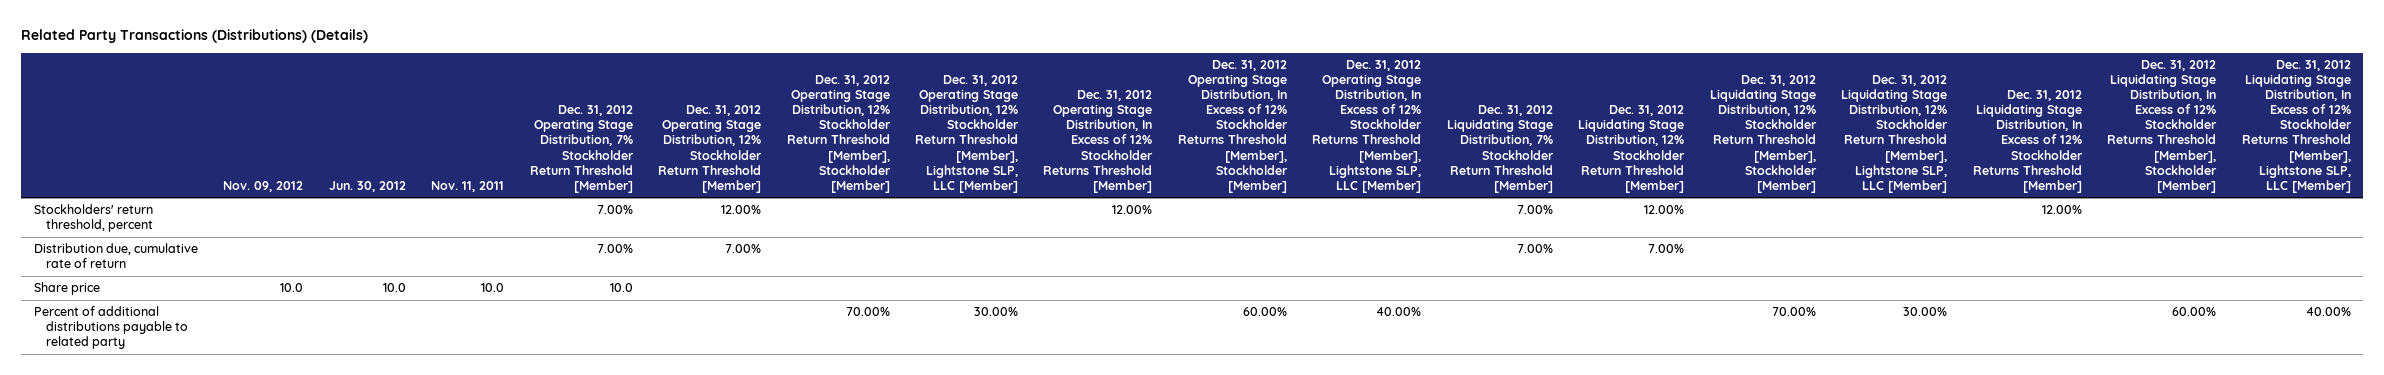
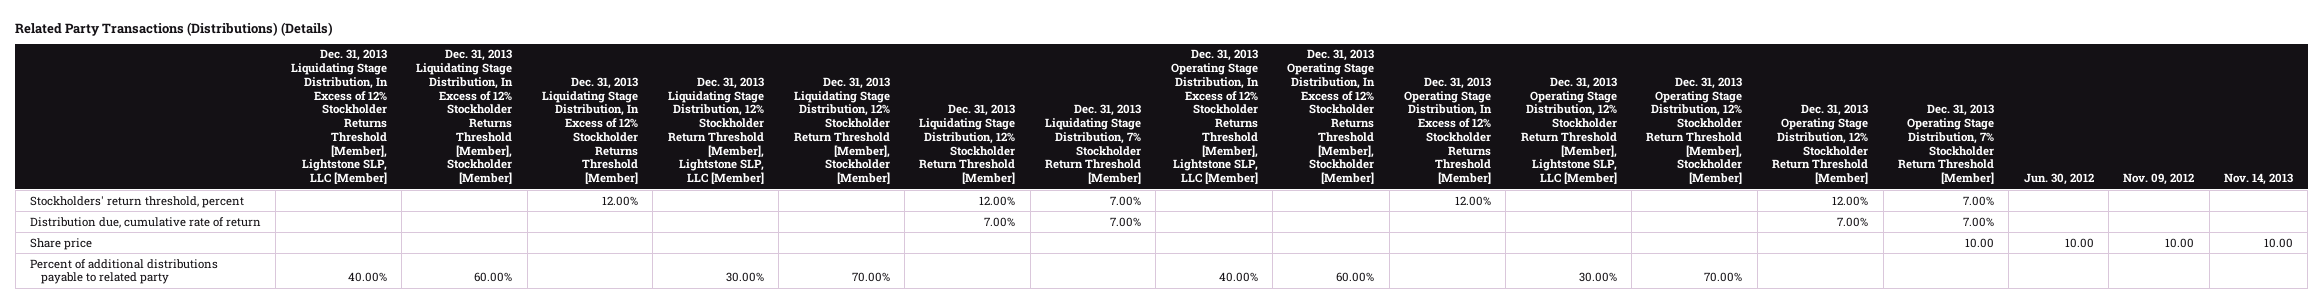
- | Nov. 09, 2012 | Jun. 30, 2012 | Nov. 11, 2011 | Dec. 31, 2012 Operating Stage Distribution, 7% Stockholder Return Threshold [Member] | Dec. 31, 2012 Operating Stage Distribution, 12% Stockholder Return Threshold [Member] | Dec. 31, 2012 Operating Stage Distribution, 12% Stockholder Return Threshold [Member], Stockholder [Member] | Dec. 31, 2012 Operating Stage Distribution, 12% Stockholder Return Threshold [Member], Lightstone SLP, LLC [Member] | Dec. 31, 2012 Operating Stage Distribution, In Excess of 12% Stockholder Returns Threshold [Member] | Dec. 31, 2012 Operating Stage Distribution, In Excess of 12% Stockholder Returns Threshold [Member], Stockholder [Member] | Dec. 31, 2012 Operating Stage Distribution, In Excess of 12% Stockholder Returns Threshold [Member], Lightstone SLP, LLC [Member] | Dec. 31, 2012 Liquidating Stage Distribution, 7% Stockholder Return Threshold [Member] | Dec. 31, 2012 Liquidating Stage Distribution, 12% Stockholder Return Threshold [Member] | Dec. 31, 2012 Liquidating Stage Distribution, 12% Stockholder Return Threshold [Member], Stockholder [Member] | Dec. 31, 2012 Liquidating Stage Distribution, 12% Stockholder Return Threshold [Member], Lightstone SLP, LLC [Member] | Dec. 31, 2012 Liquidating Stage Distribution, In Excess of 12% Stockholder Returns Threshold [Member] | Dec. 31, 2012 Liquidating Stage Distribution, In Excess of 12% Stockholder Returns Threshold [Member], Stockholder [Member] | Dec. 31, 2012 Liquidating Stage Distribution, In Excess of 12% Stockholder Returns Threshold [Member], Lightstone SLP, LLC [Member]
+ | Dec. 31, 2013 Liquidating Stage Distribution, In Excess of 12% Stockholder Returns Threshold [Member], Lightstone SLP, LLC [Member] | Dec. 31, 2013 Liquidating Stage Distribution, In Excess of 12% Stockholder Returns Threshold [Member], Stockholder [Member] | Dec. 31, 2013 Liquidating Stage Distribution, In Excess of 12% Stockholder Returns Threshold [Member] | Dec. 31, 2013 Liquidating Stage Distribution, 12% Stockholder Return Threshold [Member], Lightstone SLP, LLC [Member] | Dec. 31, 2013 Liquidating Stage Distribution, 12% Stockholder Return Threshold [Member], Stockholder [Member] | Dec. 31, 2013 Liquidating Stage Distribution, 12% Stockholder Return Threshold [Member] | Dec. 31, 2013 Liquidating Stage Distribution, 7% Stockholder Return Threshold [Member] | Dec. 31, 2013 Operating Stage Distribution, In Excess of 12% Stockholder Returns Threshold [Member], Lightstone SLP, LLC [Member] | Dec. 31, 2013 Operating Stage Distribution, In Excess of 12% Stockholder Returns Threshold [Member], Stockholder [Member] | Dec. 31, 2013 Operating Stage Distribution, In Excess of 12% Stockholder Returns Threshold [Member] | Dec. 31, 2013 Operating Stage Distribution, 12% Stockholder Return Threshold [Member], Lightstone SLP, LLC [Member] | Dec. 31, 2013 Operating Stage Distribution, 12% Stockholder Return Threshold [Member], Stockholder [Member] | Dec. 31, 2013 Operating Stage Distribution, 12% Stockholder Return Threshold [Member] | Dec. 31, 2013 Operating Stage Distribution, 7% Stockholder Return Threshold [Member] | Jun. 30, 2012 | Nov. 09, 2012 | Nov. 14, 2013
- Share price | 10.0 | 10.0 | 10.0 | 10.0 | | | | | | | | | | | | |
+ Share price | | | | | | | | | | | | | | 10.00 | 10.00 | 10.00 | 10.00

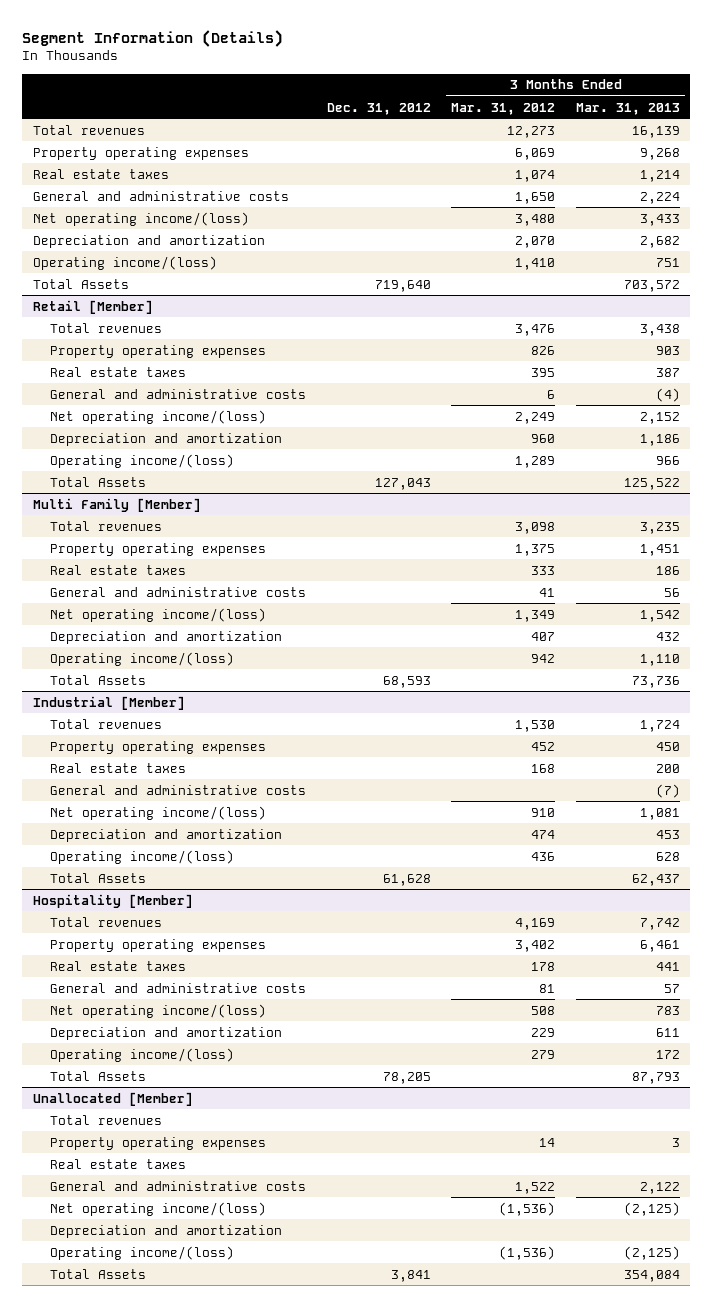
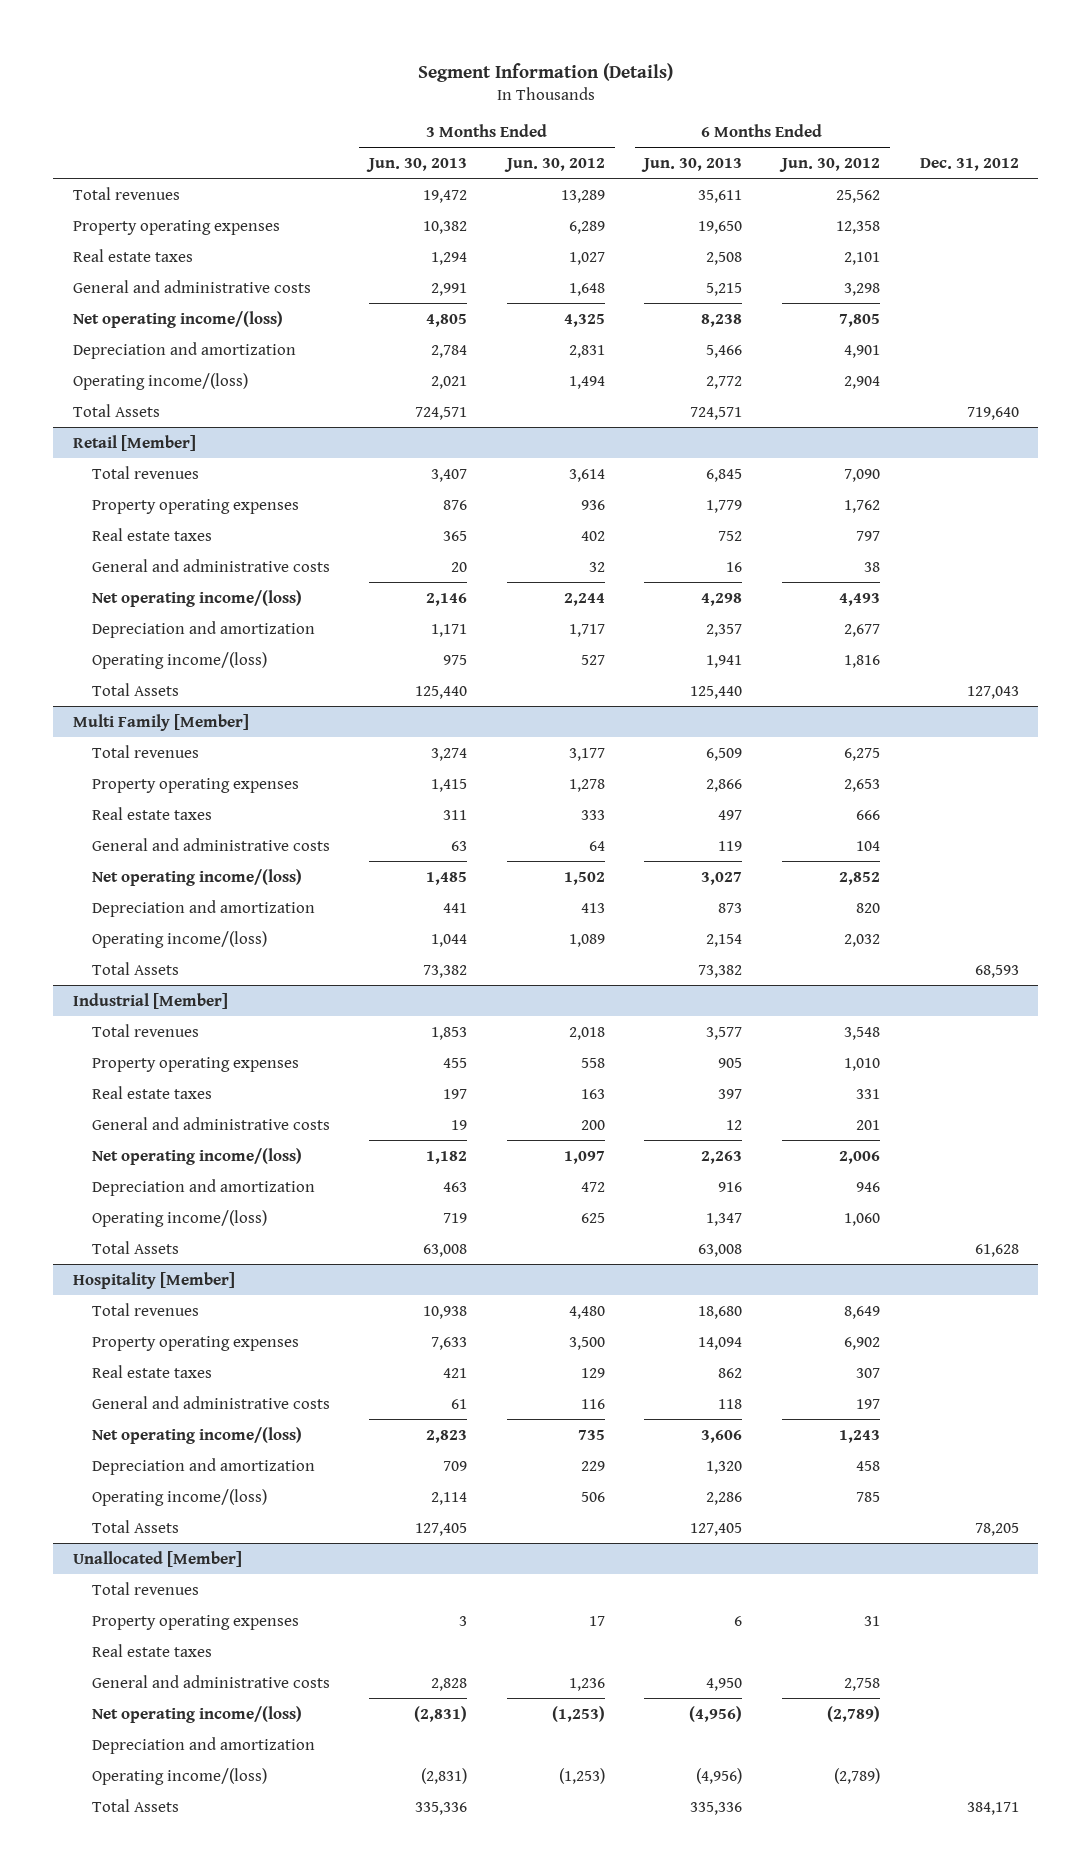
- | Dec. 31, 2012 | 3 Months Ended Mar. 31, 2012 | 3 Months Ended Mar. 31, 2013
+ | 3 Months Ended Jun. 30, 2013 | 3 Months Ended Jun. 30, 2012 | 6 Months Ended Jun. 30, 2013 | 6 Months Ended Jun. 30, 2012 | Dec. 31, 2012
@ Unallocated [Member]
- Total Assets | 3,841 | | 354,084
+ Total Assets | 335,336 | | 335,336 | | 384,171

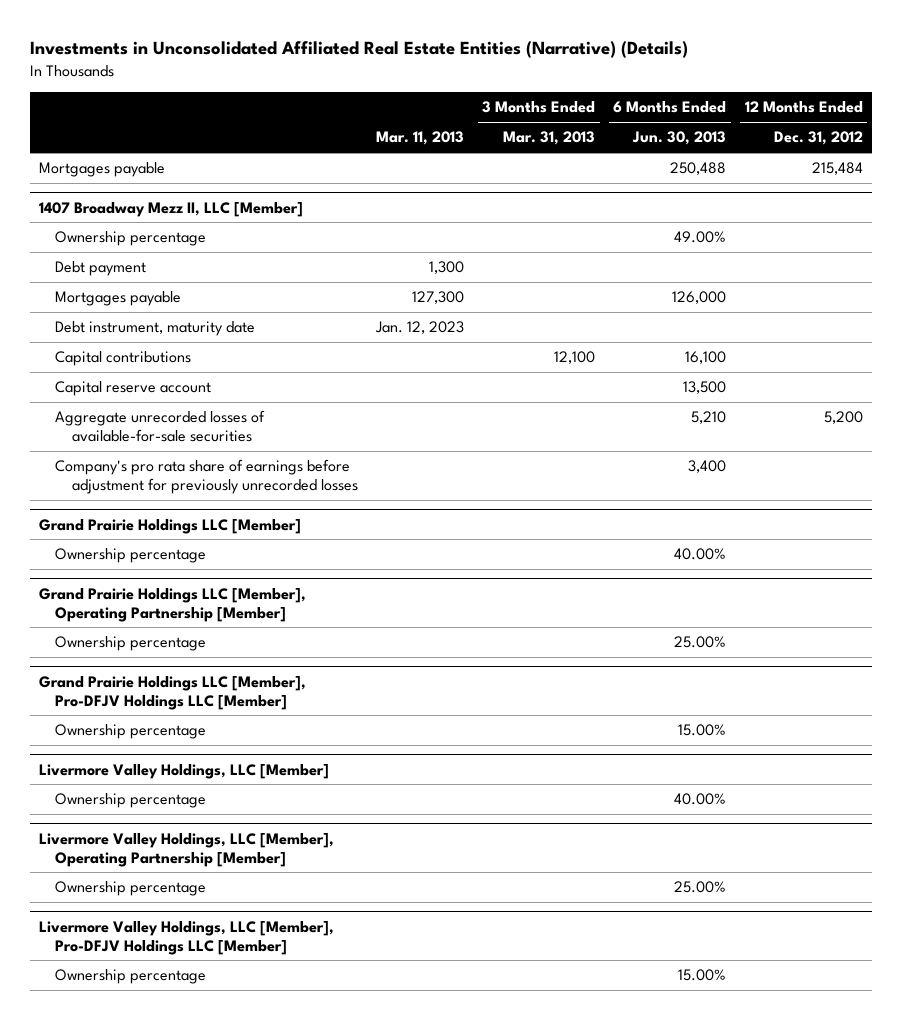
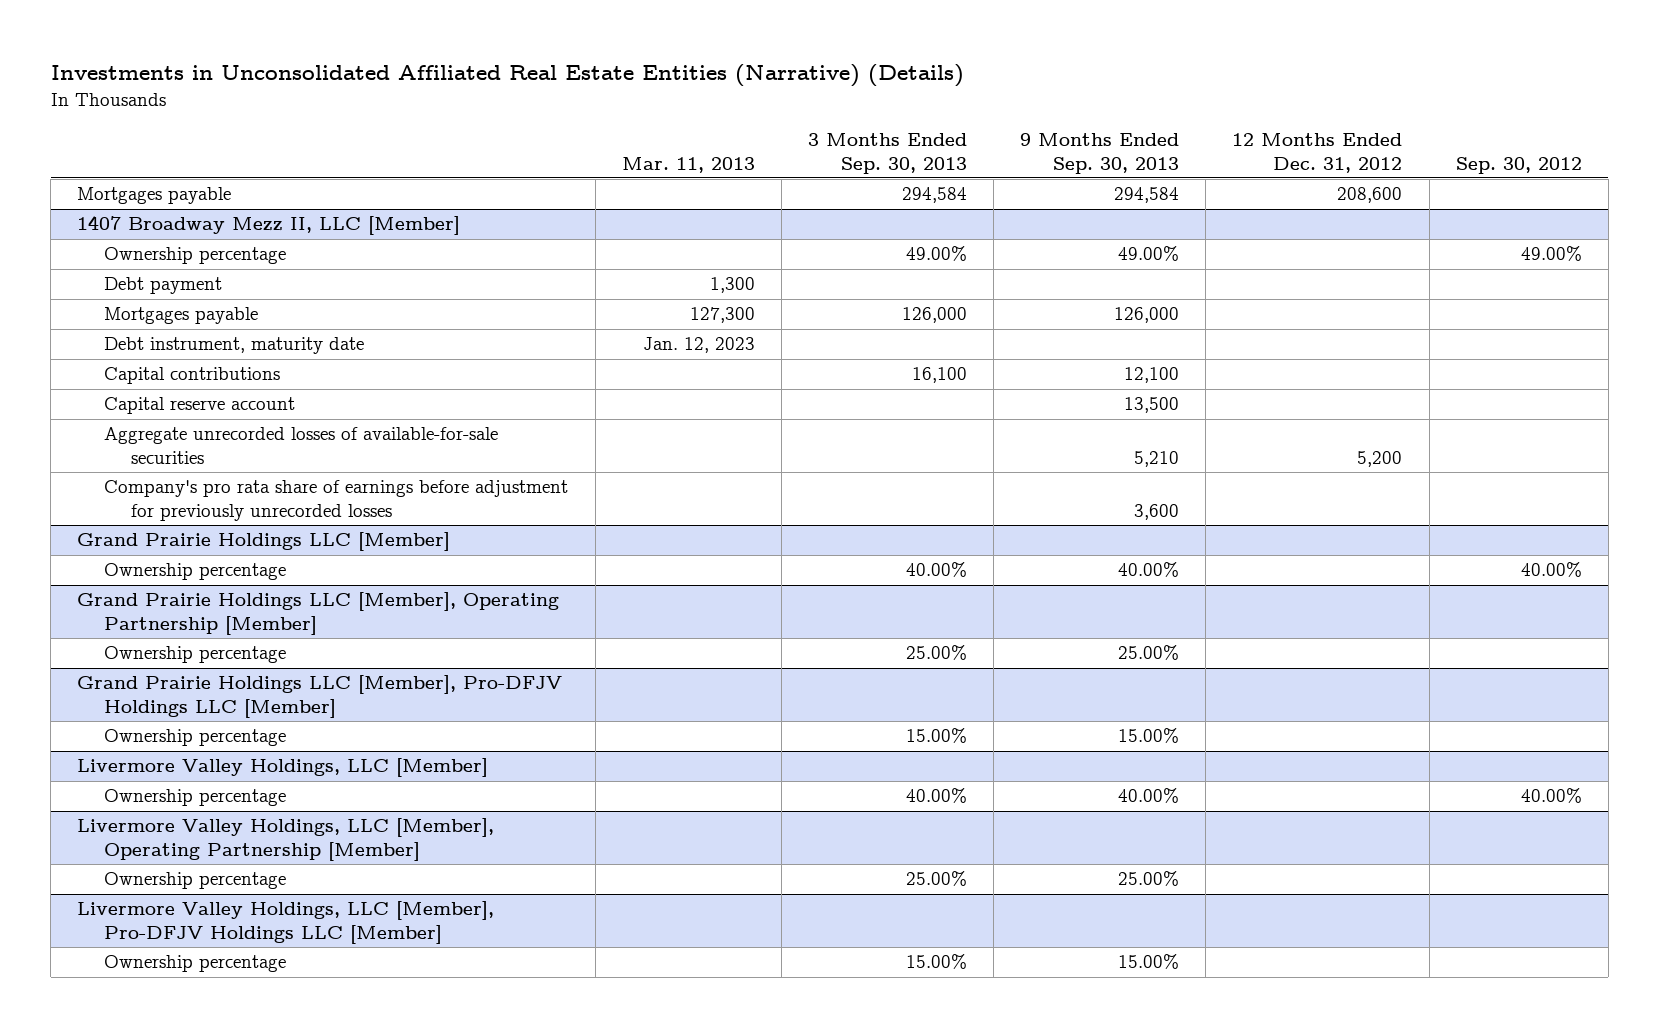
- | Mar. 11, 2013 | 3 Months Ended Mar. 31, 2013 | 6 Months Ended Jun. 30, 2013 | 12 Months Ended Dec. 31, 2012
+ | Mar. 11, 2013 | 3 Months Ended Sep. 30, 2013 | 9 Months Ended Sep. 30, 2013 | 12 Months Ended Dec. 31, 2012 | Sep. 30, 2012
- Mortgages payable | | | 250,488 | 215,484
+ Mortgages payable | | 294,584 | 294,584 | 208,600 |

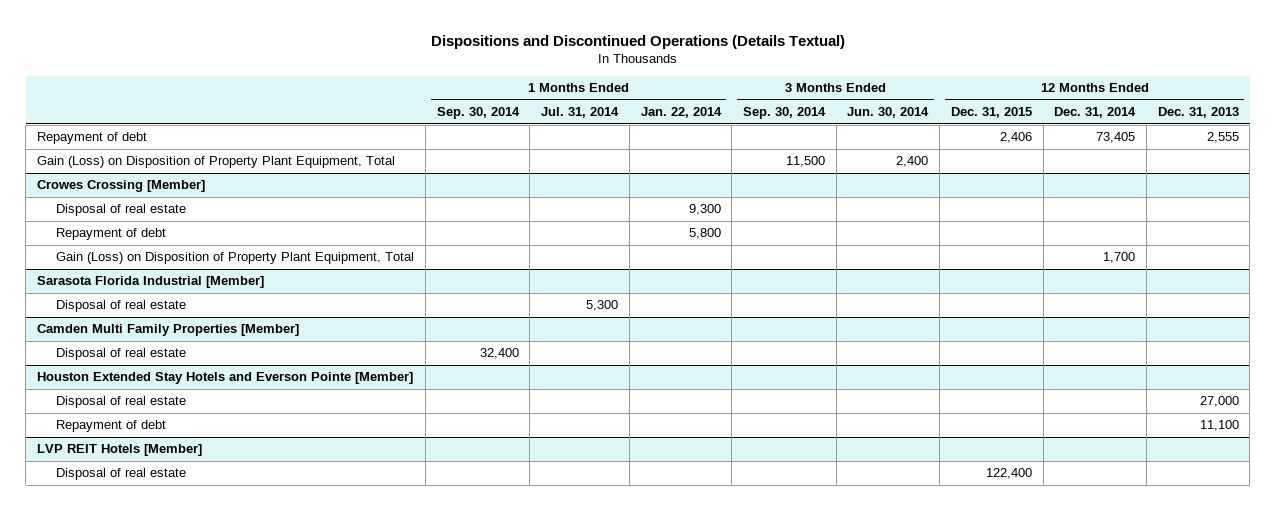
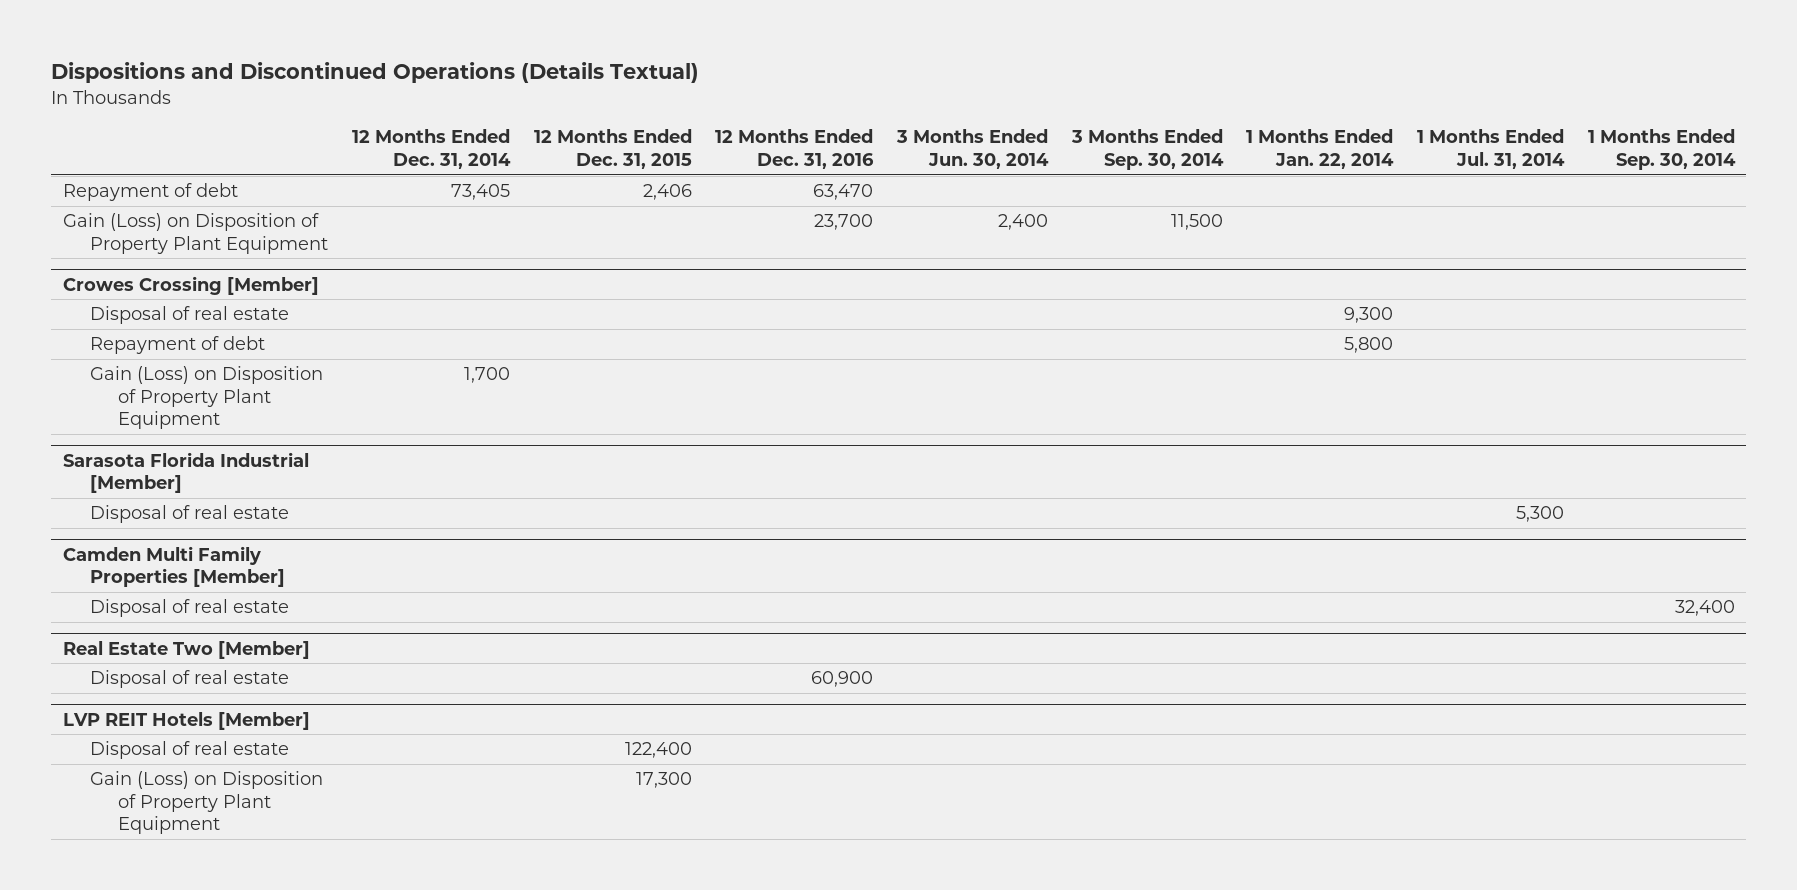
- | 1 Months Ended Sep. 30, 2014 | 1 Months Ended Jul. 31, 2014 | 1 Months Ended Jan. 22, 2014 | 3 Months Ended Sep. 30, 2014 | 3 Months Ended Jun. 30, 2014 | 12 Months Ended Dec. 31, 2015 | 12 Months Ended Dec. 31, 2014 | 12 Months Ended Dec. 31, 2013
+ | 12 Months Ended Dec. 31, 2014 | 12 Months Ended Dec. 31, 2015 | 12 Months Ended Dec. 31, 2016 | 3 Months Ended Jun. 30, 2014 | 3 Months Ended Sep. 30, 2014 | 1 Months Ended Jan. 22, 2014 | 1 Months Ended Jul. 31, 2014 | 1 Months Ended Sep. 30, 2014
- Gain (Loss) on Disposition of Property Plant Equipment, Total | | | | 11,500 | 2,400 | | |
+ Gain (Loss) on Disposition of Property Plant Equipment | | | 23,700 | 2,400 | 11,500 | | |
@ Crowes Crossing [Member]
- Gain (Loss) on Disposition of Property Plant Equipment, Total | | | | | | | 1,700 |
+ Gain (Loss) on Disposition of Property Plant Equipment | 1,700 | | | | | | |
- Houston Extended Stay Hotels and Everson Pointe [Member]
- Disposal of real estate | | | | | | | | 27,000
- Repayment of debt | | | | | | | | 11,100
+ Real Estate Two [Member]
+ Disposal of real estate | | | 60,900 | | | | |
@ LVP REIT Hotels [Member]
+ Gain (Loss) on Disposition of Property Plant Equipment | | 17,300 | | | | | |

